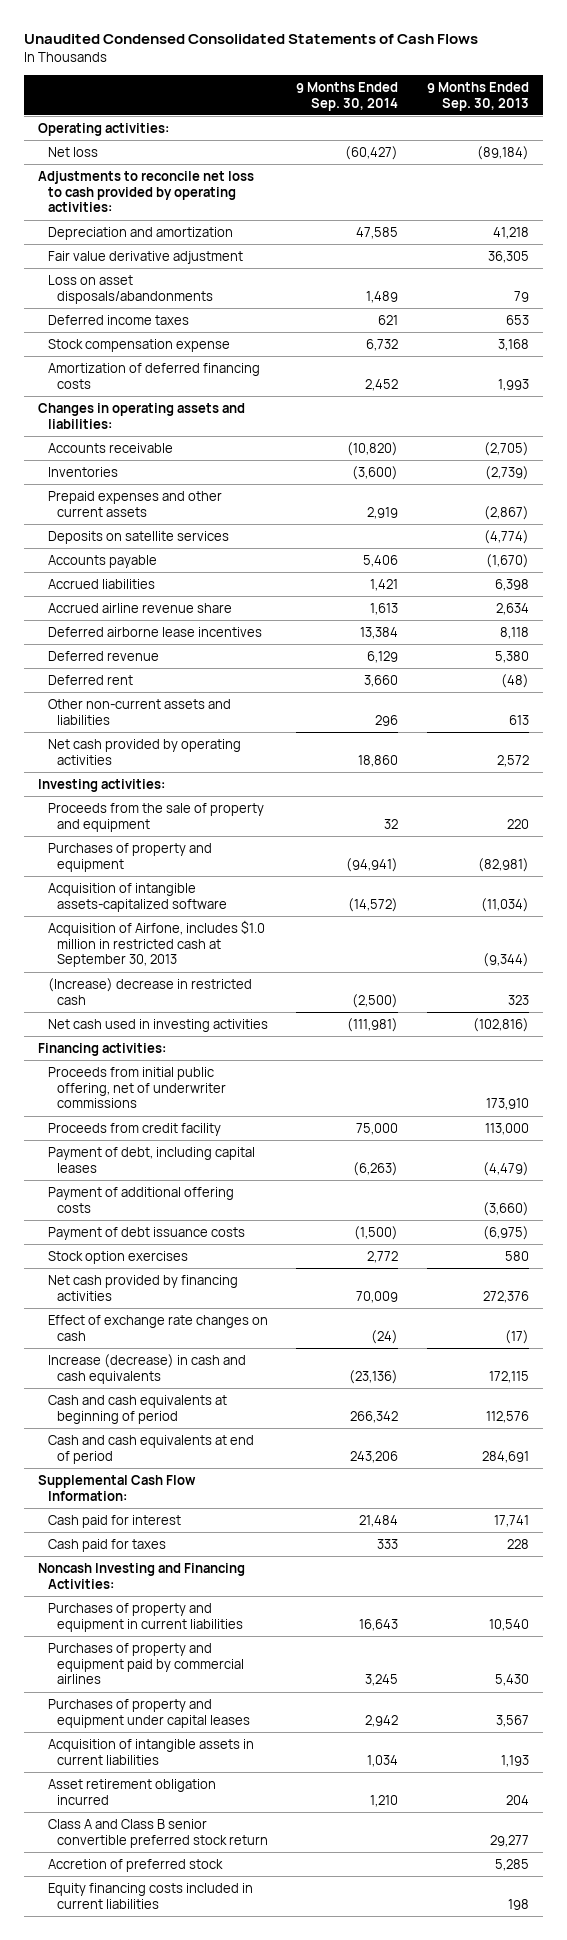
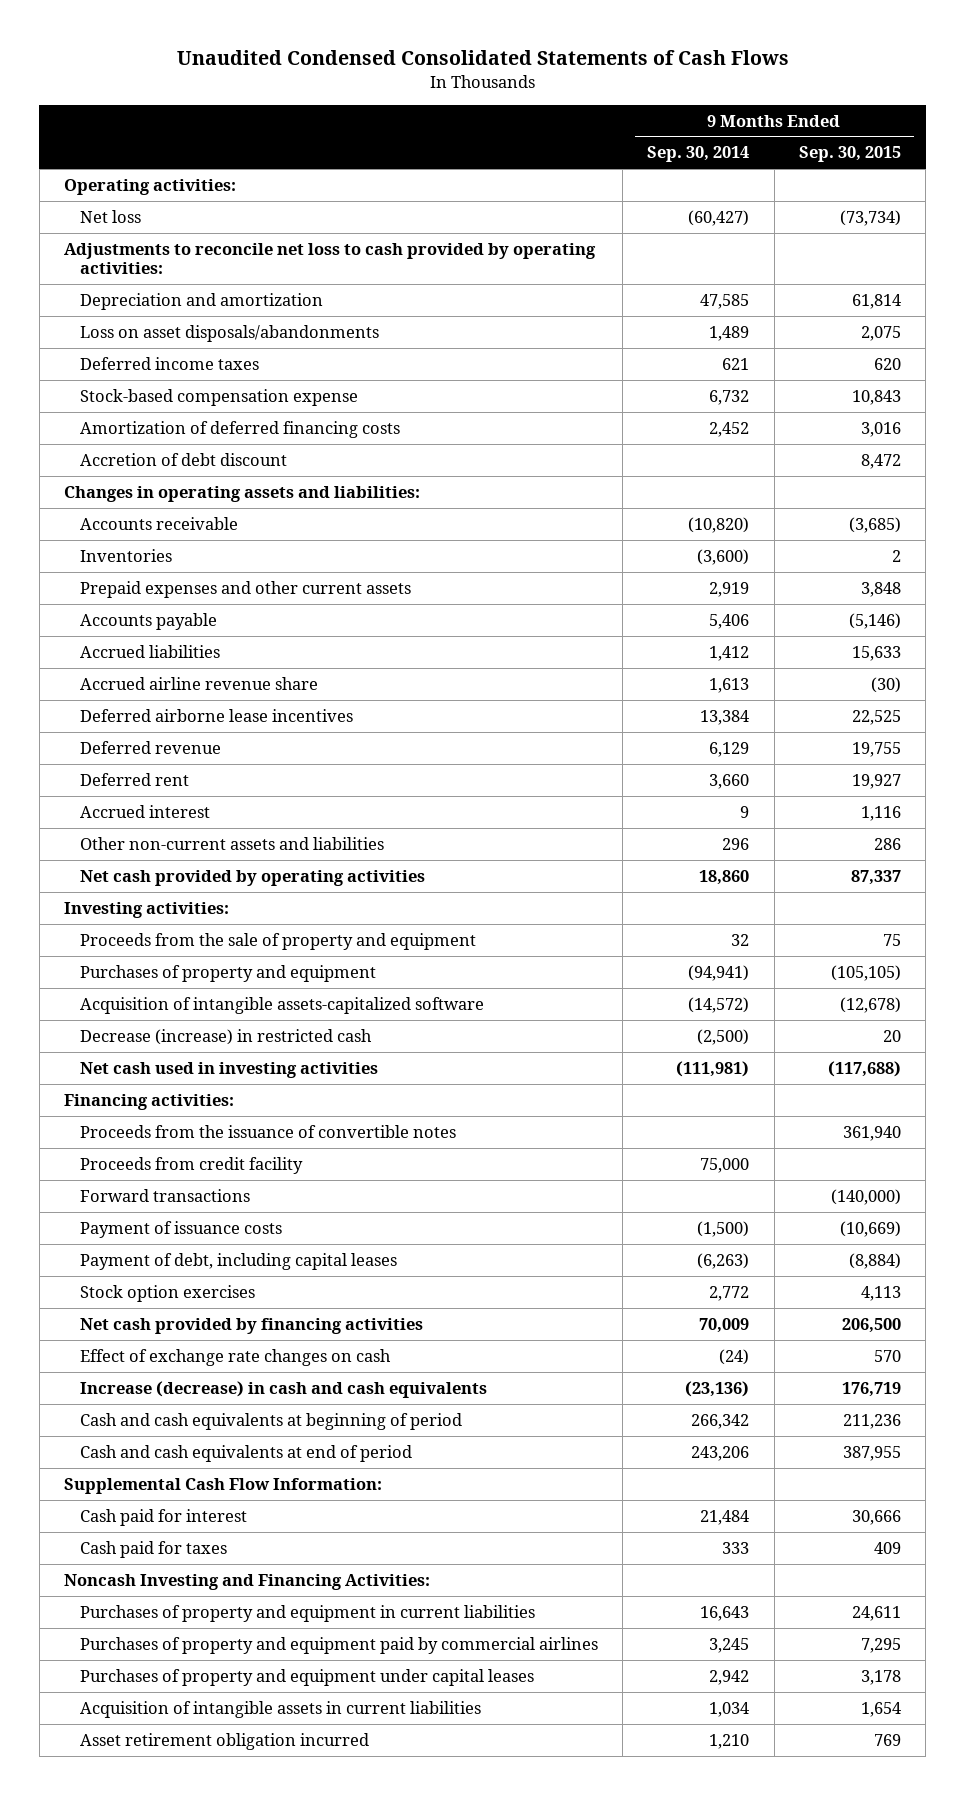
- | 9 Months Ended Sep. 30, 2014 | 9 Months Ended Sep. 30, 2013
+ | 9 Months Ended Sep. 30, 2014 | 9 Months Ended Sep. 30, 2015
- Fair value derivative adjustment | | 36,305
- Stock compensation expense | 6,732 | 3,168
+ Stock-based compensation expense | 6,732 | 10,843
+ Accretion of debt discount | | 8,472
- Deposits on satellite services | | (4,774)
- Accrued liabilities | 1,421 | 6,398
+ Accrued liabilities | 1,412 | 15,633
+ Accrued interest | 9 | 1,116
- Acquisition of Airfone, includes $1.0 million in restricted cash at September 30, 2013 | | (9,344)
- (Increase) decrease in restricted cash | (2,500) | 323
+ Decrease (increase) in restricted cash | (2,500) | 20
- Proceeds from initial public offering, net of underwriter commissions | | 173,910
+ Proceeds from the issuance of convertible notes | | 361,940
+ Forward transactions | | (140,000)
+ Payment of issuance costs | (1,500) | (10,669)
- Payment of additional offering costs | | (3,660)
- Payment of debt issuance costs | (1,500) | (6,975)
- Class A and Class B senior convertible preferred stock return | | 29,277
- Accretion of preferred stock | | 5,285
- Equity financing costs included in current liabilities | | 198

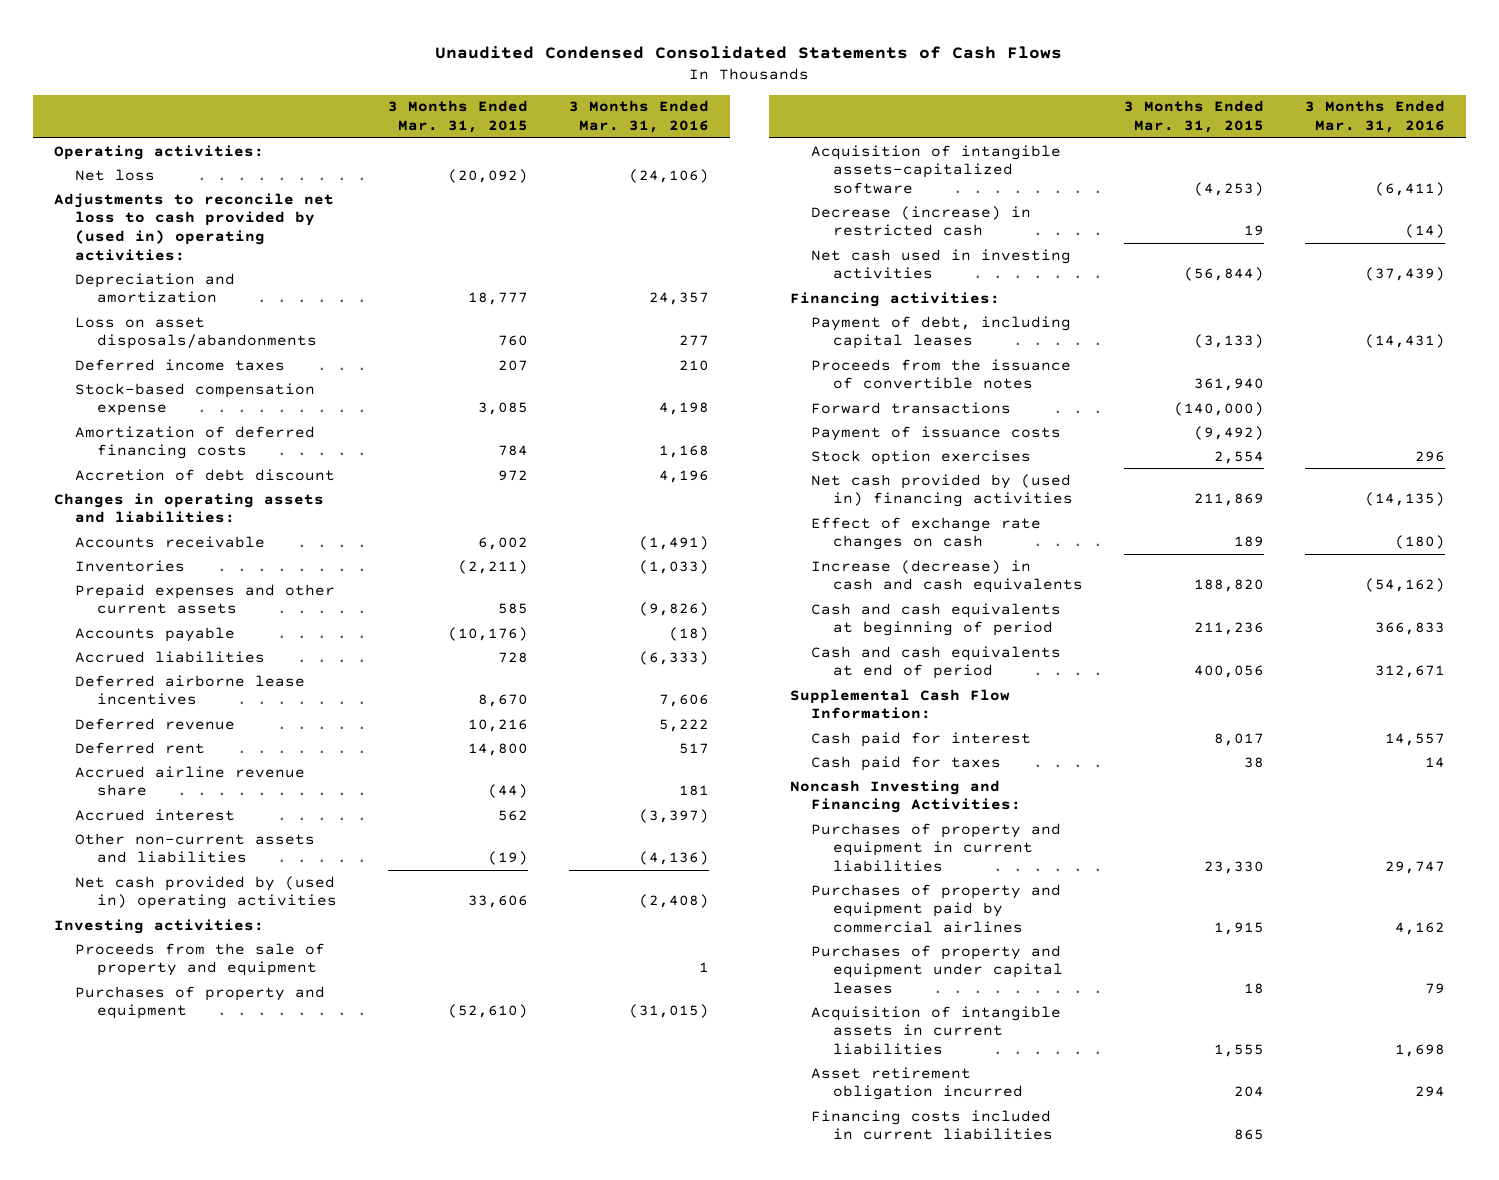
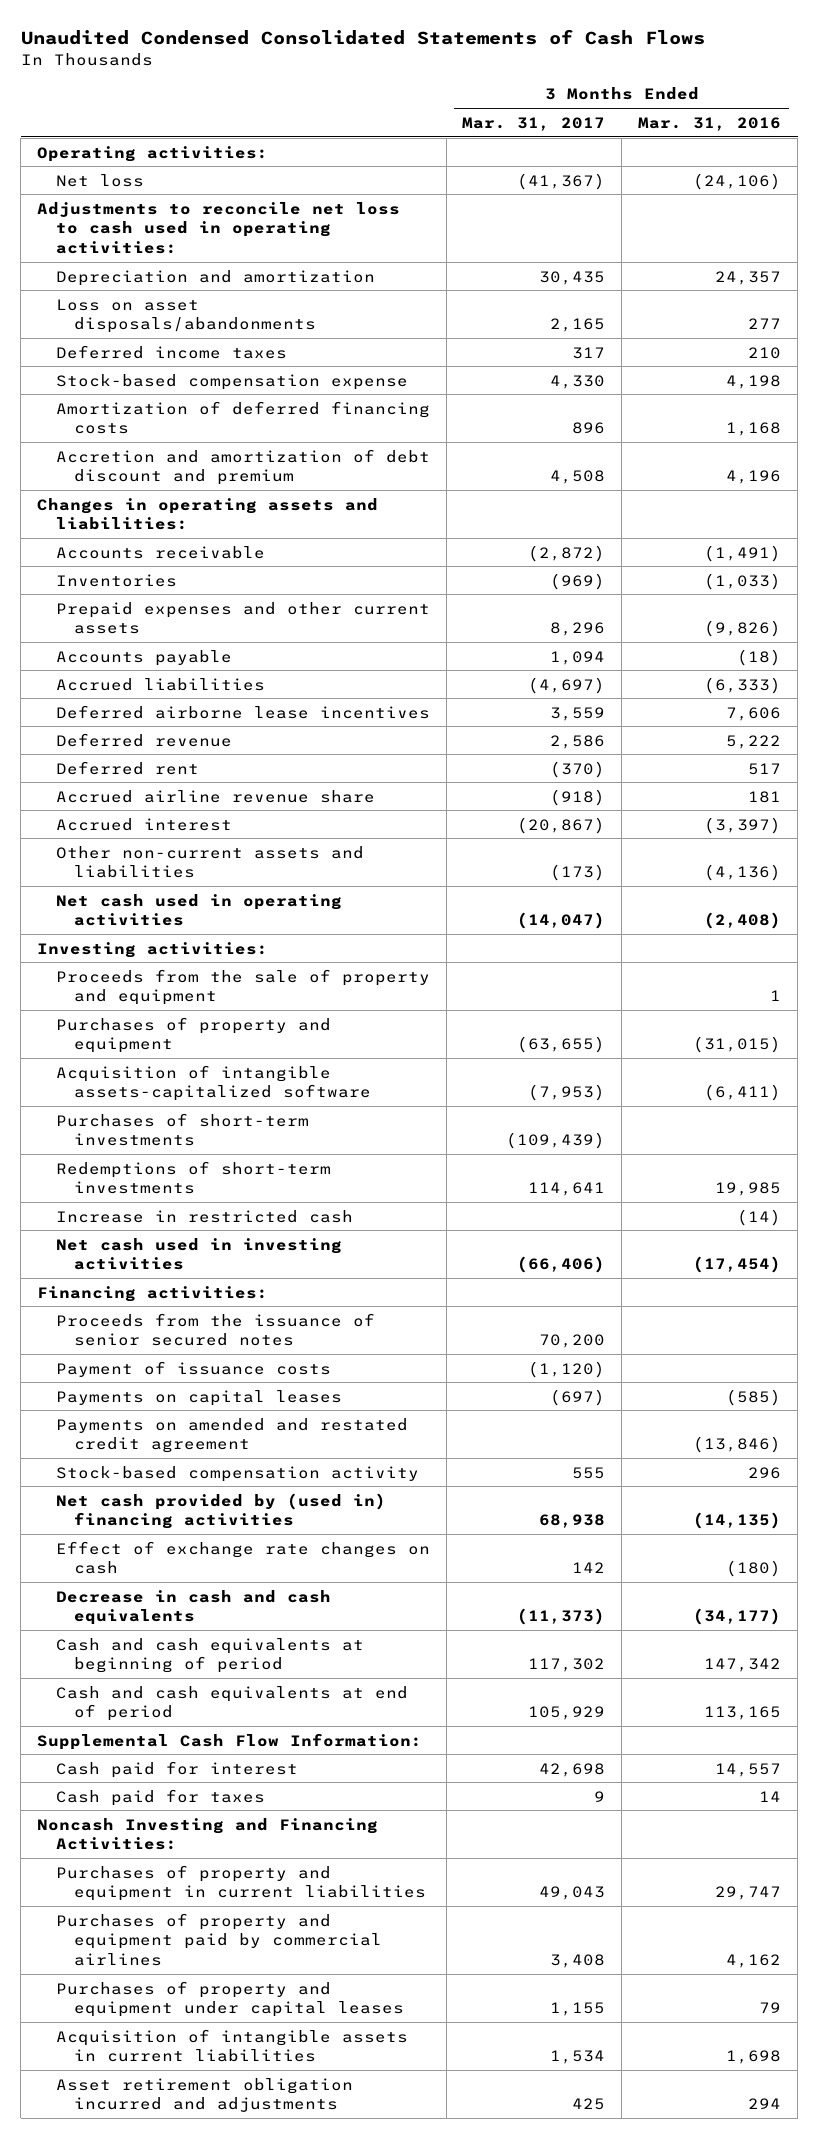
- | 3 Months Ended Mar. 31, 2015 | 3 Months Ended Mar. 31, 2016
+ | 3 Months Ended Mar. 31, 2017 | 3 Months Ended Mar. 31, 2016
- Adjustments to reconcile net loss to cash provided by (used in) operating activities:
+ Adjustments to reconcile net loss to cash used in operating activities:
- Accretion of debt discount | 972 | 4,196
+ Accretion and amortization of debt discount and premium | 4,508 | 4,196
- Net cash provided by (used in) operating activities | 33,606 | (2,408)
+ Net cash used in operating activities | (14,047) | (2,408)
- Decrease (increase) in restricted cash | 19 | (14)
- Net cash used in investing activities | (56,844) | (37,439)
+ Purchases of short-term investments | (109,439) |
+ Redemptions of short-term investments | 114,641 | 19,985
+ Increase in restricted cash | | (14)
+ Net cash used in investing activities | (66,406) | (17,454)
- Payment of debt, including capital leases | (3,133) | (14,431)
- Proceeds from the issuance of convertible notes | 361,940 |
- Forward transactions | (140,000) |
+ Proceeds from the issuance of senior secured notes | 70,200 |
- Stock option exercises | 2,554 | 296
+ Payments on capital leases | (697) | (585)
+ Payments on amended and restated credit agreement | | (13,846)
+ Stock-based compensation activity | 555 | 296
- Increase (decrease) in cash and cash equivalents | 188,820 | (54,162)
- Cash and cash equivalents at beginning of period | 211,236 | 366,833
- Cash and cash equivalents at end of period | 400,056 | 312,671
+ Decrease in cash and cash equivalents | (11,373) | (34,177)
+ Cash and cash equivalents at beginning of period | 117,302 | 147,342
+ Cash and cash equivalents at end of period | 105,929 | 113,165
- Asset retirement obligation incurred | 204 | 294
- Financing costs included in current liabilities | 865 |
+ Asset retirement obligation incurred and adjustments | 425 | 294

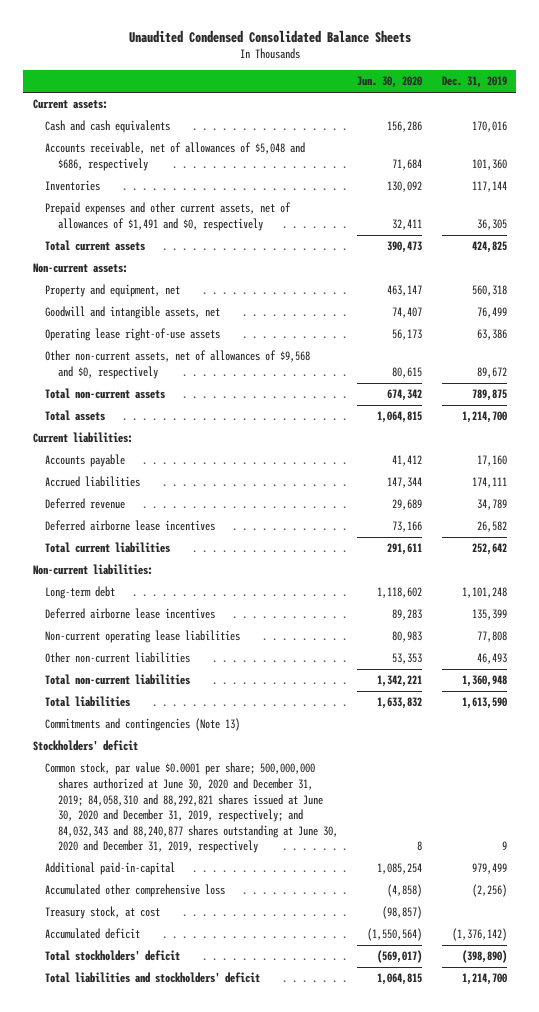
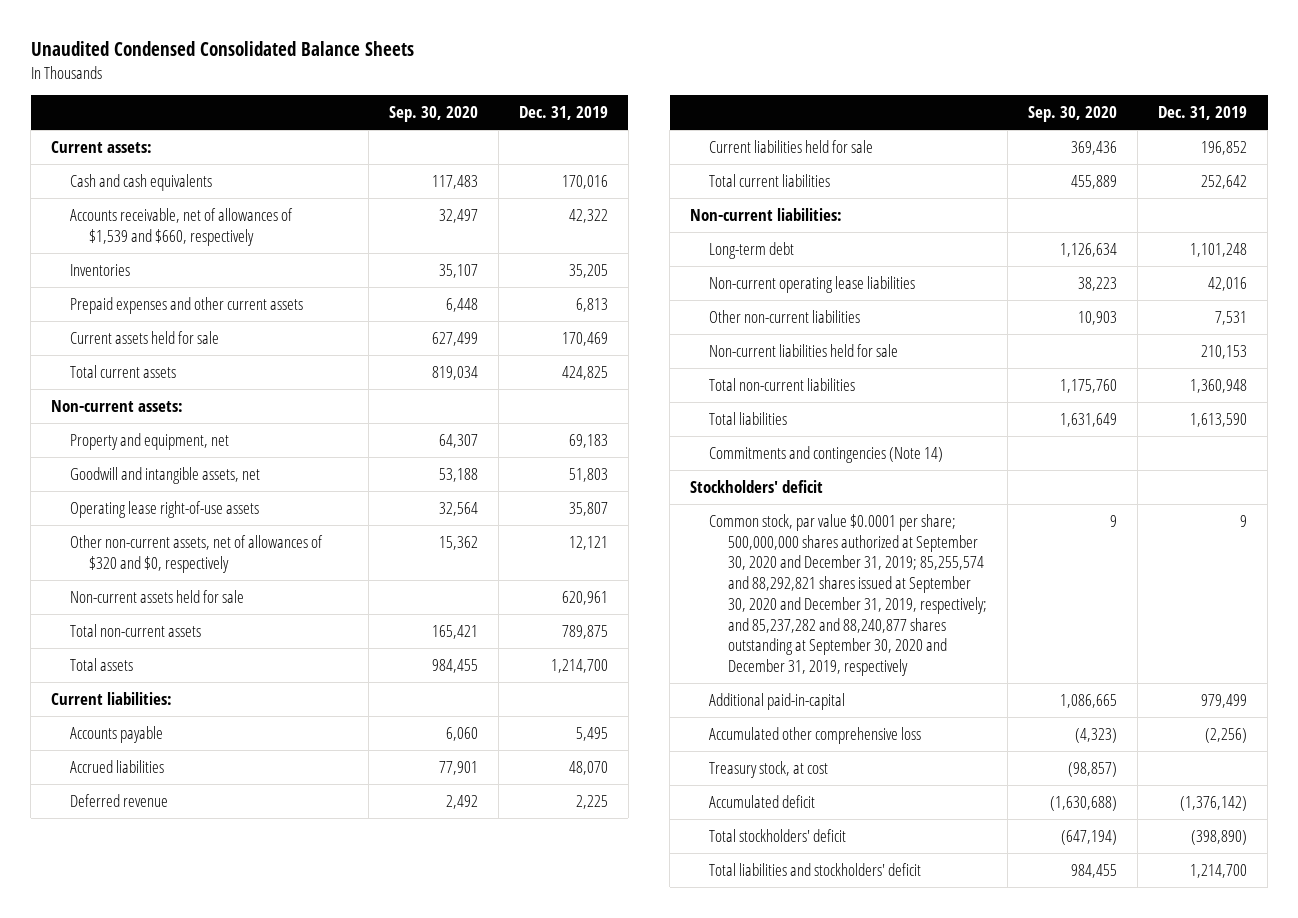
- | Jun. 30, 2020 | Dec. 31, 2019
+ | Sep. 30, 2020 | Dec. 31, 2019
- Accounts receivable, net of allowances of $5,048 and $686, respectively | 71,684 | 101,360
- Inventories | 130,092 | 117,144
- Prepaid expenses and other current assets, net of allowances of $1,491 and $0, respectively | 32,411 | 36,305
+ Accounts receivable, net of allowances of $1,539 and $660, respectively | 32,497 | 42,322
+ Inventories | 35,107 | 35,205
+ Prepaid expenses and other current assets | 6,448 | 6,813
+ Current assets held for sale | 627,499 | 170,469
- Property and equipment, net | 463,147 | 560,318
- Goodwill and intangible assets, net | 74,407 | 76,499
- Operating lease right-of-use assets | 56,173 | 63,386
- Other non-current assets, net of allowances of $9,568 and $0, respectively | 80,615 | 89,672
+ Property and equipment, net | 64,307 | 69,183
+ Goodwill and intangible assets, net | 53,188 | 51,803
+ Operating lease right-of-use assets | 32,564 | 35,807
+ Other non-current assets, net of allowances of $320 and $0, respectively | 15,362 | 12,121
+ Non-current assets held for sale | | 620,961
- Accounts payable | 41,412 | 17,160
- Accrued liabilities | 147,344 | 174,111
- Deferred revenue | 29,689 | 34,789
- Deferred airborne lease incentives | 73,166 | 26,582
+ Accounts payable | 6,060 | 5,495
+ Accrued liabilities | 77,901 | 48,070
+ Deferred revenue | 2,492 | 2,225
+ Current liabilities held for sale | 369,436 | 196,852
- Deferred airborne lease incentives | 89,283 | 135,399
- Non-current operating lease liabilities | 80,983 | 77,808
- Other non-current liabilities | 53,353 | 46,493
+ Non-current operating lease liabilities | 38,223 | 42,016
+ Other non-current liabilities | 10,903 | 7,531
+ Non-current liabilities held for sale | | 210,153
- Commitments and contingencies (Note 13)
+ Commitments and contingencies (Note 14)
- Common stock, par value $0.0001 per share; 500,000,000 shares authorized at June 30, 2020 and December 31, 2019; 84,058,310 and 88,292,821 shares issued at June 30, 2020 and December 31, 2019, respectively; and 84,032,343 and 88,240,877 shares outstanding at June 30, 2020 and December 31, 2019, respectively | 8 | 9
+ Common stock, par value $0.0001 per share; 500,000,000 shares authorized at September 30, 2020 and December 31, 2019; 85,255,574 and 88,292,821 shares issued at September 30, 2020 and December 31, 2019, respectively; and 85,237,282 and 88,240,877 shares outstanding at September 30, 2020 and December 31, 2019, respectively | 9 | 9

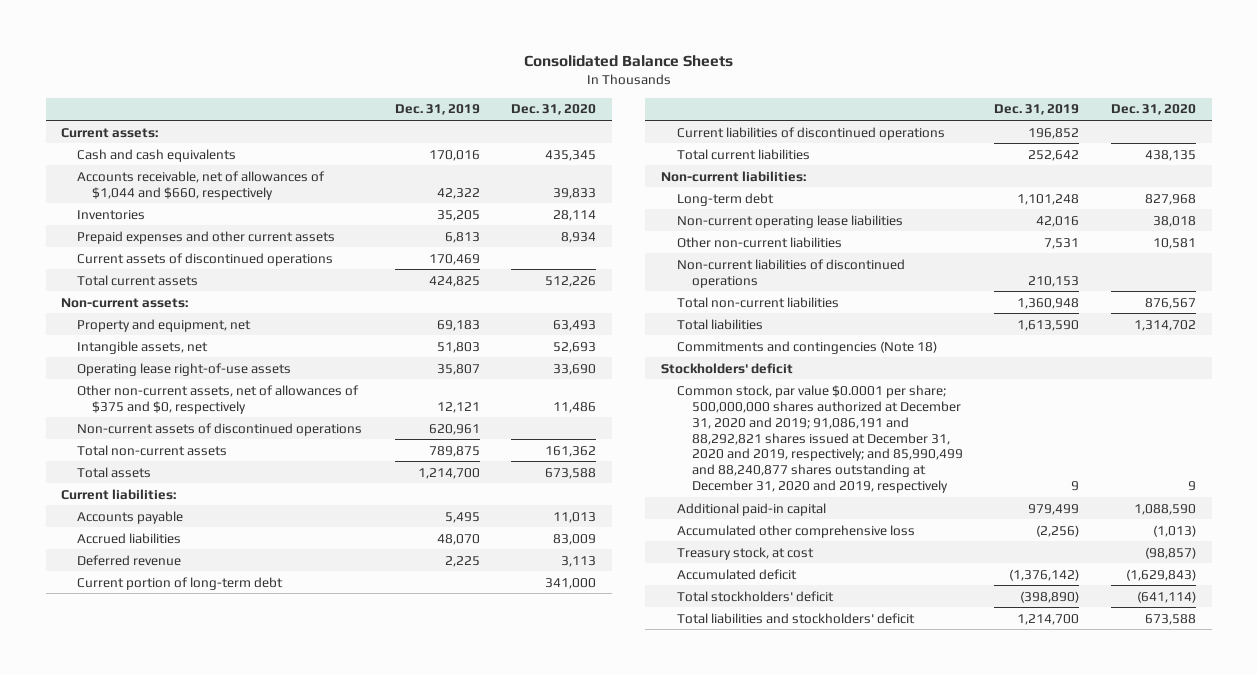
- Unaudited Condensed Consolidated Balance Sheets
+ Consolidated Balance Sheets
- | Sep. 30, 2020 | Dec. 31, 2019
+ | Dec. 31, 2019 | Dec. 31, 2020
- Accounts receivable, net of allowances of $1,539 and $660, respectively | 32,497 | 42,322
+ Accounts receivable, net of allowances of $1,044 and $660, respectively | 42,322 | 39,833
- Current assets held for sale | 627,499 | 170,469
+ Current assets of discontinued operations | 170,469 |
- Goodwill and intangible assets, net | 53,188 | 51,803
+ Intangible assets, net | 51,803 | 52,693
- Other non-current assets, net of allowances of $320 and $0, respectively | 15,362 | 12,121
- Non-current assets held for sale | | 620,961
+ Other non-current assets, net of allowances of $375 and $0, respectively | 12,121 | 11,486
+ Non-current assets of discontinued operations | 620,961 |
- Current liabilities held for sale | 369,436 | 196,852
+ Current portion of long-term debt | | 341,000
+ Current liabilities of discontinued operations | 196,852 |
- Non-current liabilities held for sale | | 210,153
+ Non-current liabilities of discontinued operations | 210,153 |
- Commitments and contingencies (Note 14)
+ Commitments and contingencies (Note 18)
- Common stock, par value $0.0001 per share; 500,000,000 shares authorized at September 30, 2020 and December 31, 2019; 85,255,574 and 88,292,821 shares issued at September 30, 2020 and December 31, 2019, respectively; and 85,237,282 and 88,240,877 shares outstanding at September 30, 2020 and December 31, 2019, respectively | 9 | 9
- Additional paid-in-capital | 1,086,665 | 979,499
+ Common stock, par value $0.0001 per share; 500,000,000 shares authorized at December 31, 2020 and 2019; 91,086,191 and 88,292,821 shares issued at December 31, 2020 and 2019, respectively; and 85,990,499 and 88,240,877 shares outstanding at December 31, 2020 and 2019, respectively | 9 | 9
+ Additional paid-in capital | 979,499 | 1,088,590

